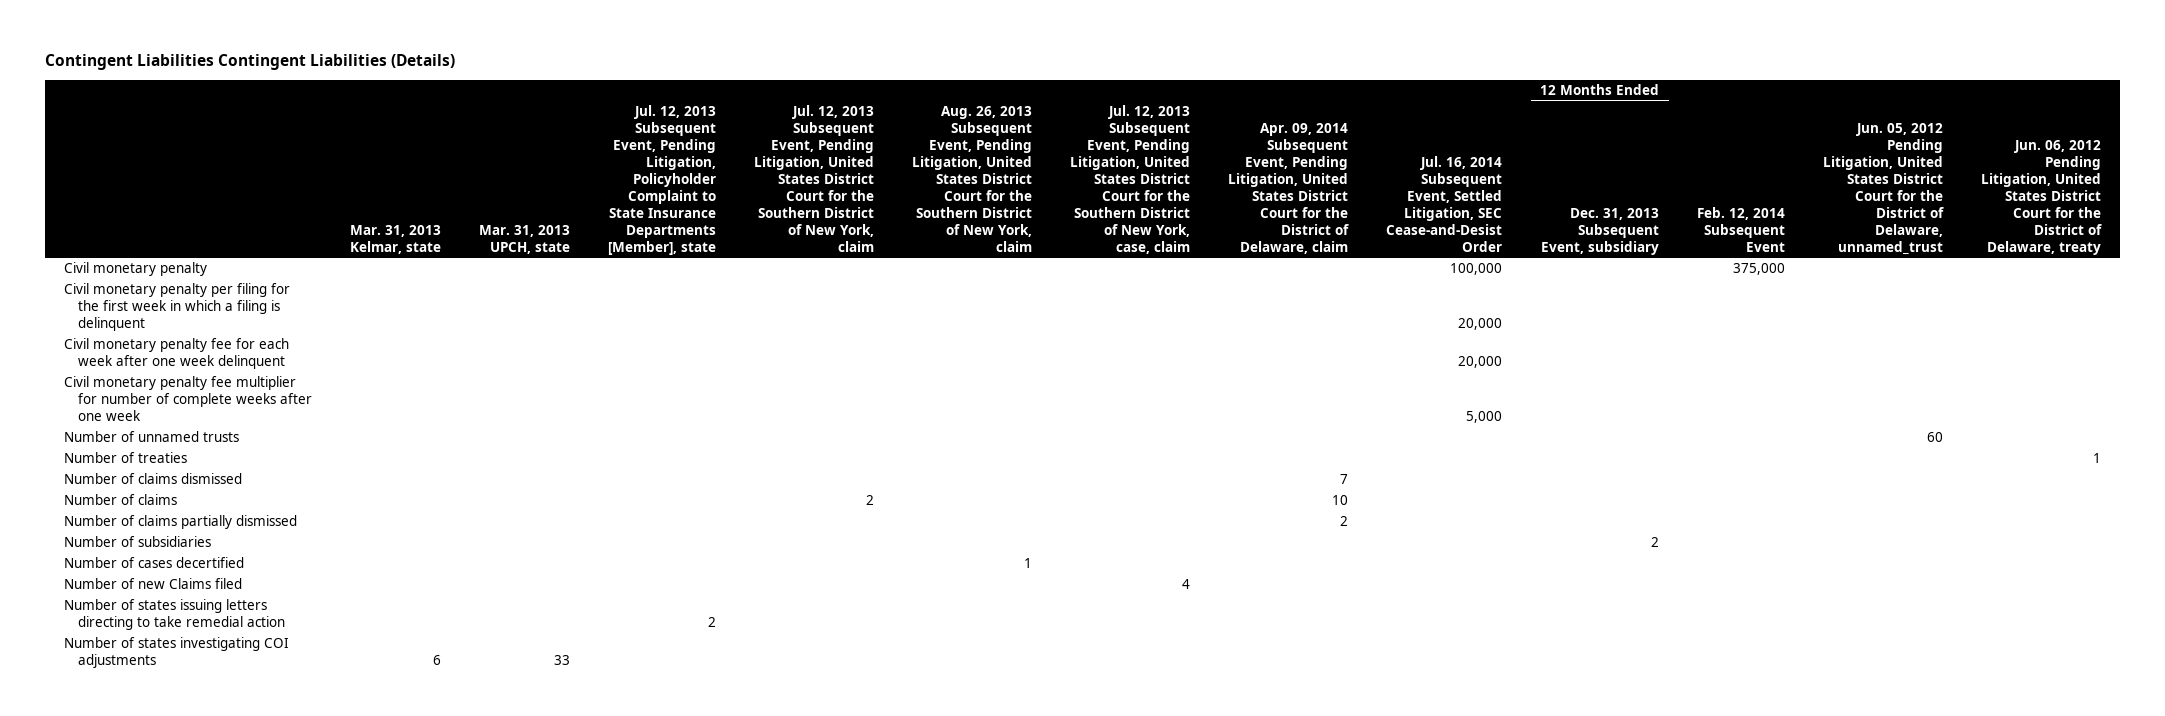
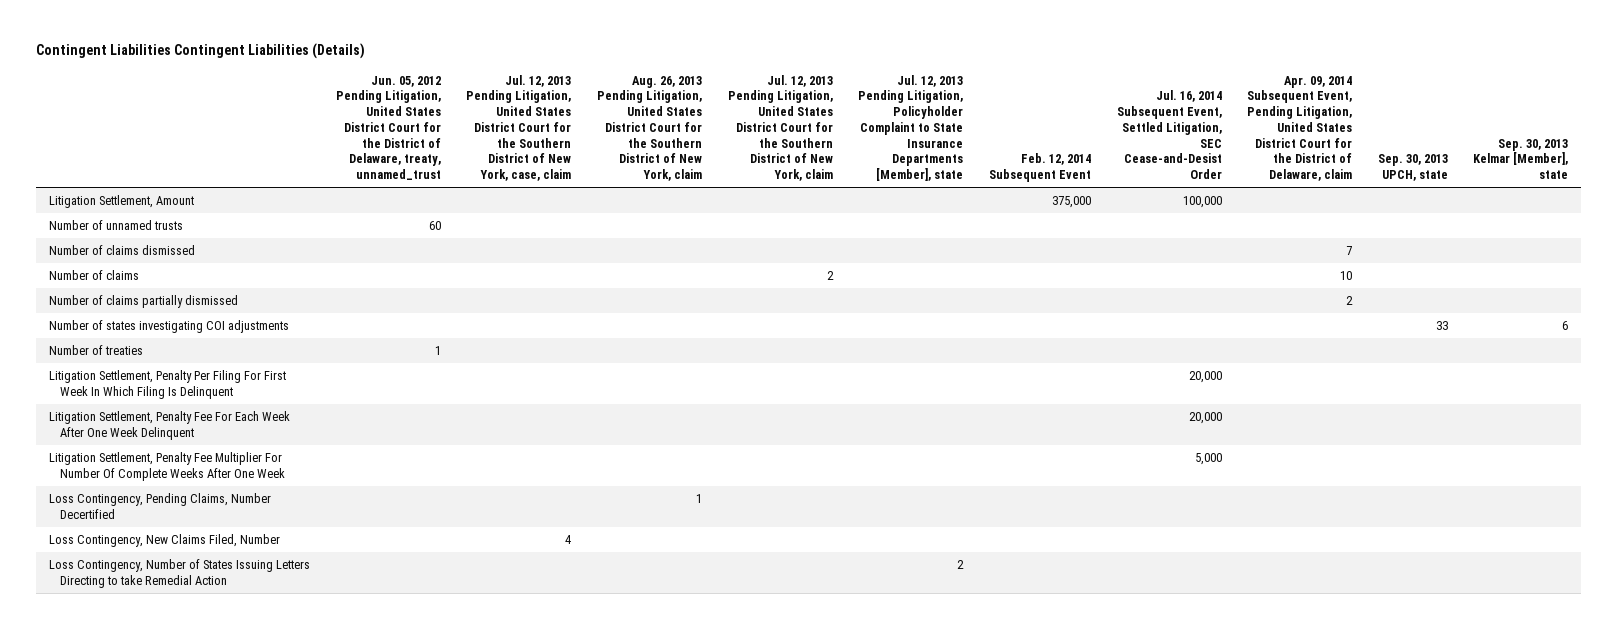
- | Mar. 31, 2013 Kelmar, state | Mar. 31, 2013 UPCH, state | Jul. 12, 2013 Subsequent Event, Pending Litigation, Policyholder Complaint to State Insurance Departments [Member], state | Jul. 12, 2013 Subsequent Event, Pending Litigation, United States District Court for the Southern District of New York, claim | Aug. 26, 2013 Subsequent Event, Pending Litigation, United States District Court for the Southern District of New York, claim | Jul. 12, 2013 Subsequent Event, Pending Litigation, United States District Court for the Southern District of New York, case, claim | Apr. 09, 2014 Subsequent Event, Pending Litigation, United States District Court for the District of Delaware, claim | Jul. 16, 2014 Subsequent Event, Settled Litigation, SEC Cease-and-Desist Order | 12 Months Ended Dec. 31, 2013 Subsequent Event, subsidiary | Feb. 12, 2014 Subsequent Event | Jun. 05, 2012 Pending Litigation, United States District Court for the District of Delaware, unnamed_trust | Jun. 06, 2012 Pending Litigation, United States District Court for the District of Delaware, treaty
+ | Jun. 05, 2012 Pending Litigation, United States District Court for the District of Delaware, treaty, unnamed_trust | Jul. 12, 2013 Pending Litigation, United States District Court for the Southern District of New York, case, claim | Aug. 26, 2013 Pending Litigation, United States District Court for the Southern District of New York, claim | Jul. 12, 2013 Pending Litigation, United States District Court for the Southern District of New York, claim | Jul. 12, 2013 Pending Litigation, Policyholder Complaint to State Insurance Departments [Member], state | Feb. 12, 2014 Subsequent Event | Jul. 16, 2014 Subsequent Event, Settled Litigation, SEC Cease-and-Desist Order | Apr. 09, 2014 Subsequent Event, Pending Litigation, United States District Court for the District of Delaware, claim | Sep. 30, 2013 UPCH, state | Sep. 30, 2013 Kelmar [Member], state
- Civil monetary penalty | | | | | | | | 100,000 | | 375,000 | |
- Civil monetary penalty per filing for the first week in which a filing is delinquent | | | | | | | | 20,000 | | | |
- Civil monetary penalty fee for each week after one week delinquent | | | | | | | | 20,000 | | | |
- Civil monetary penalty fee multiplier for number of complete weeks after one week | | | | | | | | 5,000 | | | |
+ Litigation Settlement, Amount | | | | | | 375,000 | 100,000 | | |
- Number of subsidiaries | | | | | | | | | 2 | | |
- Number of cases decertified | | | | | 1 | | | | | | |
- Number of new Claims filed | | | | | | 4 | | | | | |
- Number of states issuing letters directing to take remedial action | | | 2 | | | | | | | | |
moved down: Number of treaties | 1 | | | | | | | | |
+ Litigation Settlement, Penalty Per Filing For First Week In Which Filing Is Delinquent | | | | | | | 20,000 | | |
+ Litigation Settlement, Penalty Fee For Each Week After One Week Delinquent | | | | | | | 20,000 | | |
+ Litigation Settlement, Penalty Fee Multiplier For Number Of Complete Weeks After One Week | | | | | | | 5,000 | | |
+ Loss Contingency, Pending Claims, Number Decertified | | | 1 | | | | | | |
+ Loss Contingency, New Claims Filed, Number | | 4 | | | | | | | |
+ Loss Contingency, Number of States Issuing Letters Directing to take Remedial Action | | | | | 2 | | | | |

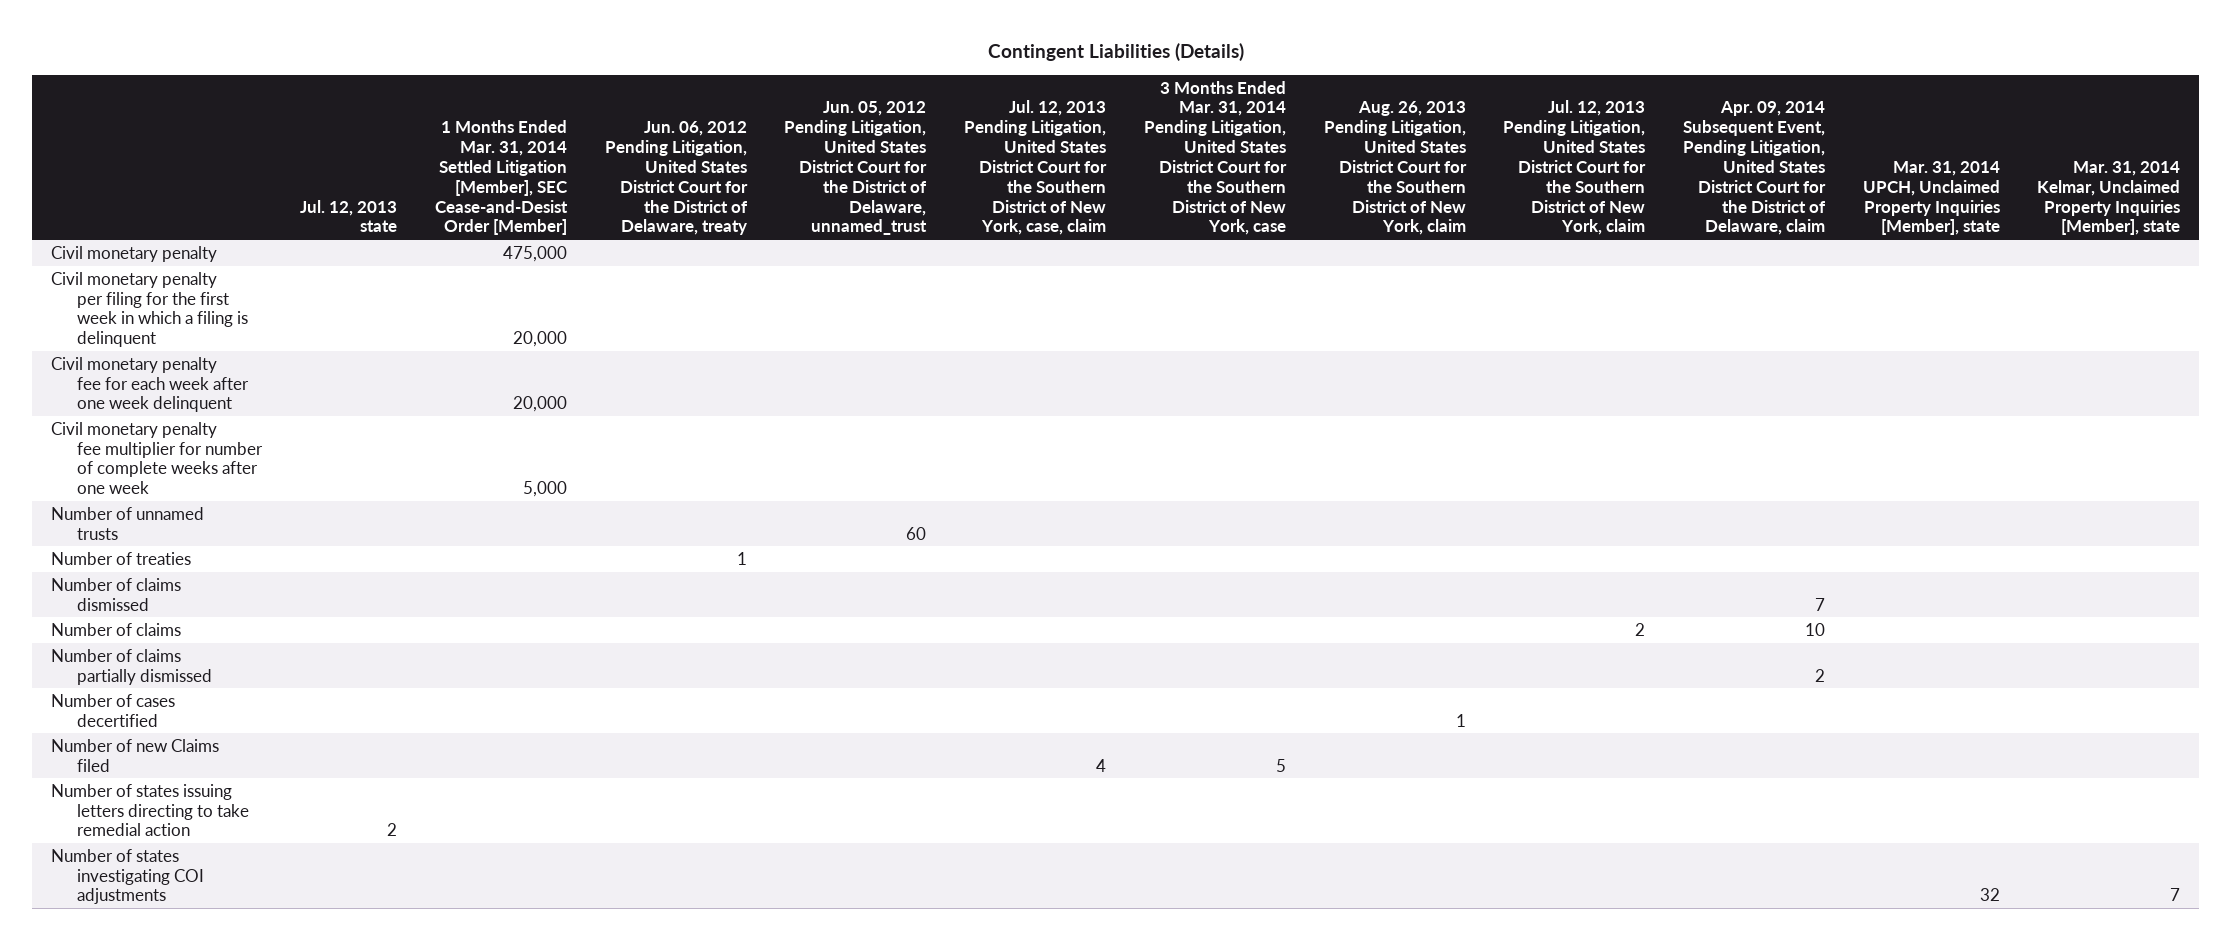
- Contingent Liabilities Contingent Liabilities (Details)
+ Contingent Liabilities (Details)
- | Jun. 05, 2012 Pending Litigation, United States District Court for the District of Delaware, treaty, unnamed_trust | Jul. 12, 2013 Pending Litigation, United States District Court for the Southern District of New York, case, claim | Aug. 26, 2013 Pending Litigation, United States District Court for the Southern District of New York, claim | Jul. 12, 2013 Pending Litigation, United States District Court for the Southern District of New York, claim | Jul. 12, 2013 Pending Litigation, Policyholder Complaint to State Insurance Departments [Member], state | Feb. 12, 2014 Subsequent Event | Jul. 16, 2014 Subsequent Event, Settled Litigation, SEC Cease-and-Desist Order | Apr. 09, 2014 Subsequent Event, Pending Litigation, United States District Court for the District of Delaware, claim | Sep. 30, 2013 UPCH, state | Sep. 30, 2013 Kelmar [Member], state
+ | Jul. 12, 2013 state | 1 Months Ended Mar. 31, 2014 Settled Litigation [Member], SEC Cease-and-Desist Order [Member] | Jun. 06, 2012 Pending Litigation, United States District Court for the District of Delaware, treaty | Jun. 05, 2012 Pending Litigation, United States District Court for the District of Delaware, unnamed_trust | Jul. 12, 2013 Pending Litigation, United States District Court for the Southern District of New York, case, claim | 3 Months Ended Mar. 31, 2014 Pending Litigation, United States District Court for the Southern District of New York, case | Aug. 26, 2013 Pending Litigation, United States District Court for the Southern District of New York, claim | Jul. 12, 2013 Pending Litigation, United States District Court for the Southern District of New York, claim | Apr. 09, 2014 Subsequent Event, Pending Litigation, United States District Court for the District of Delaware, claim | Mar. 31, 2014 UPCH, Unclaimed Property Inquiries [Member], state | Mar. 31, 2014 Kelmar, Unclaimed Property Inquiries [Member], state
- Litigation Settlement, Amount | | | | | | 375,000 | 100,000 | | |
+ Civil monetary penalty | | 475,000 | | | | | | | | |
+ Civil monetary penalty per filing for the first week in which a filing is delinquent | | 20,000 | | | | | | | | |
+ Civil monetary penalty fee for each week after one week delinquent | | 20,000 | | | | | | | | |
+ Civil monetary penalty fee multiplier for number of complete weeks after one week | | 5,000 | | | | | | | | |
moved up: Number of treaties | | | 1 | | | | | | | |
+ Number of cases decertified | | | | | | | 1 | | | |
+ Number of new Claims filed | | | | | 4 | 5 | | | | |
+ Number of states issuing letters directing to take remedial action | 2 | | | | | | | | | |
- Litigation Settlement, Penalty Per Filing For First Week In Which Filing Is Delinquent | | | | | | | 20,000 | | |
- Litigation Settlement, Penalty Fee For Each Week After One Week Delinquent | | | | | | | 20,000 | | |
- Litigation Settlement, Penalty Fee Multiplier For Number Of Complete Weeks After One Week | | | | | | | 5,000 | | |
- Loss Contingency, Pending Claims, Number Decertified | | | 1 | | | | | | |
- Loss Contingency, New Claims Filed, Number | | 4 | | | | | | | |
- Loss Contingency, Number of States Issuing Letters Directing to take Remedial Action | | | | | 2 | | | | |

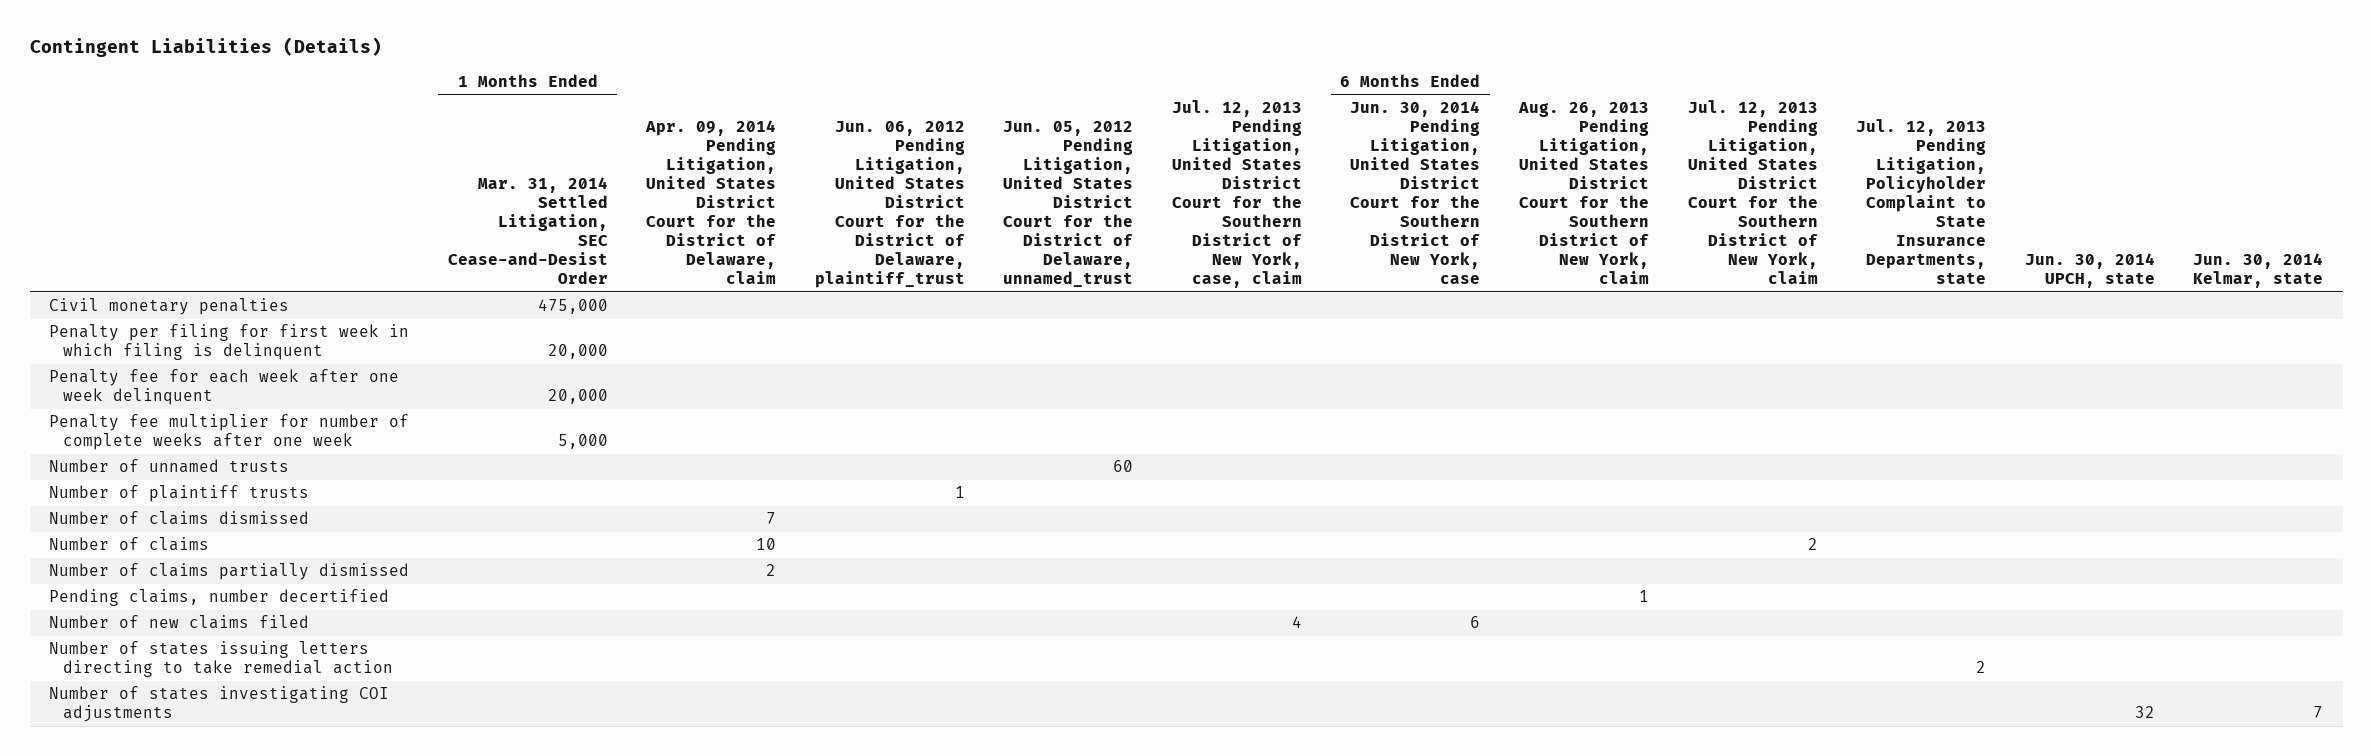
- | Jul. 12, 2013 state | 1 Months Ended Mar. 31, 2014 Settled Litigation [Member], SEC Cease-and-Desist Order [Member] | Jun. 06, 2012 Pending Litigation, United States District Court for the District of Delaware, treaty | Jun. 05, 2012 Pending Litigation, United States District Court for the District of Delaware, unnamed_trust | Jul. 12, 2013 Pending Litigation, United States District Court for the Southern District of New York, case, claim | 3 Months Ended Mar. 31, 2014 Pending Litigation, United States District Court for the Southern District of New York, case | Aug. 26, 2013 Pending Litigation, United States District Court for the Southern District of New York, claim | Jul. 12, 2013 Pending Litigation, United States District Court for the Southern District of New York, claim | Apr. 09, 2014 Subsequent Event, Pending Litigation, United States District Court for the District of Delaware, claim | Mar. 31, 2014 UPCH, Unclaimed Property Inquiries [Member], state | Mar. 31, 2014 Kelmar, Unclaimed Property Inquiries [Member], state
+ | 1 Months Ended Mar. 31, 2014 Settled Litigation, SEC Cease-and-Desist Order | Apr. 09, 2014 Pending Litigation, United States District Court for the District of Delaware, claim | Jun. 06, 2012 Pending Litigation, United States District Court for the District of Delaware, plaintiff_trust | Jun. 05, 2012 Pending Litigation, United States District Court for the District of Delaware, unnamed_trust | Jul. 12, 2013 Pending Litigation, United States District Court for the Southern District of New York, case, claim | 6 Months Ended Jun. 30, 2014 Pending Litigation, United States District Court for the Southern District of New York, case | Aug. 26, 2013 Pending Litigation, United States District Court for the Southern District of New York, claim | Jul. 12, 2013 Pending Litigation, United States District Court for the Southern District of New York, claim | Jul. 12, 2013 Pending Litigation, Policyholder Complaint to State Insurance Departments, state | Jun. 30, 2014 UPCH, state | Jun. 30, 2014 Kelmar, state
- Civil monetary penalty | | 475,000 | | | | | | | | |
- Civil monetary penalty per filing for the first week in which a filing is delinquent | | 20,000 | | | | | | | | |
- Civil monetary penalty fee for each week after one week delinquent | | 20,000 | | | | | | | | |
- Civil monetary penalty fee multiplier for number of complete weeks after one week | | 5,000 | | | | | | | | |
+ Civil monetary penalties | 475,000 | | | | | | | | | |
+ Penalty per filing for first week in which filing is delinquent | 20,000 | | | | | | | | | |
+ Penalty fee for each week after one week delinquent | 20,000 | | | | | | | | | |
+ Penalty fee multiplier for number of complete weeks after one week | 5,000 | | | | | | | | | |
- Number of treaties | | | 1 | | | | | | | |
+ Number of plaintiff trusts | | | 1 | | | | | | | |
- Number of cases decertified | | | | | | | 1 | | | |
- Number of new Claims filed | | | | | 4 | 5 | | | | |
+ Pending claims, number decertified | | | | | | | 1 | | | |
+ Number of new claims filed | | | | | 4 | 6 | | | | |

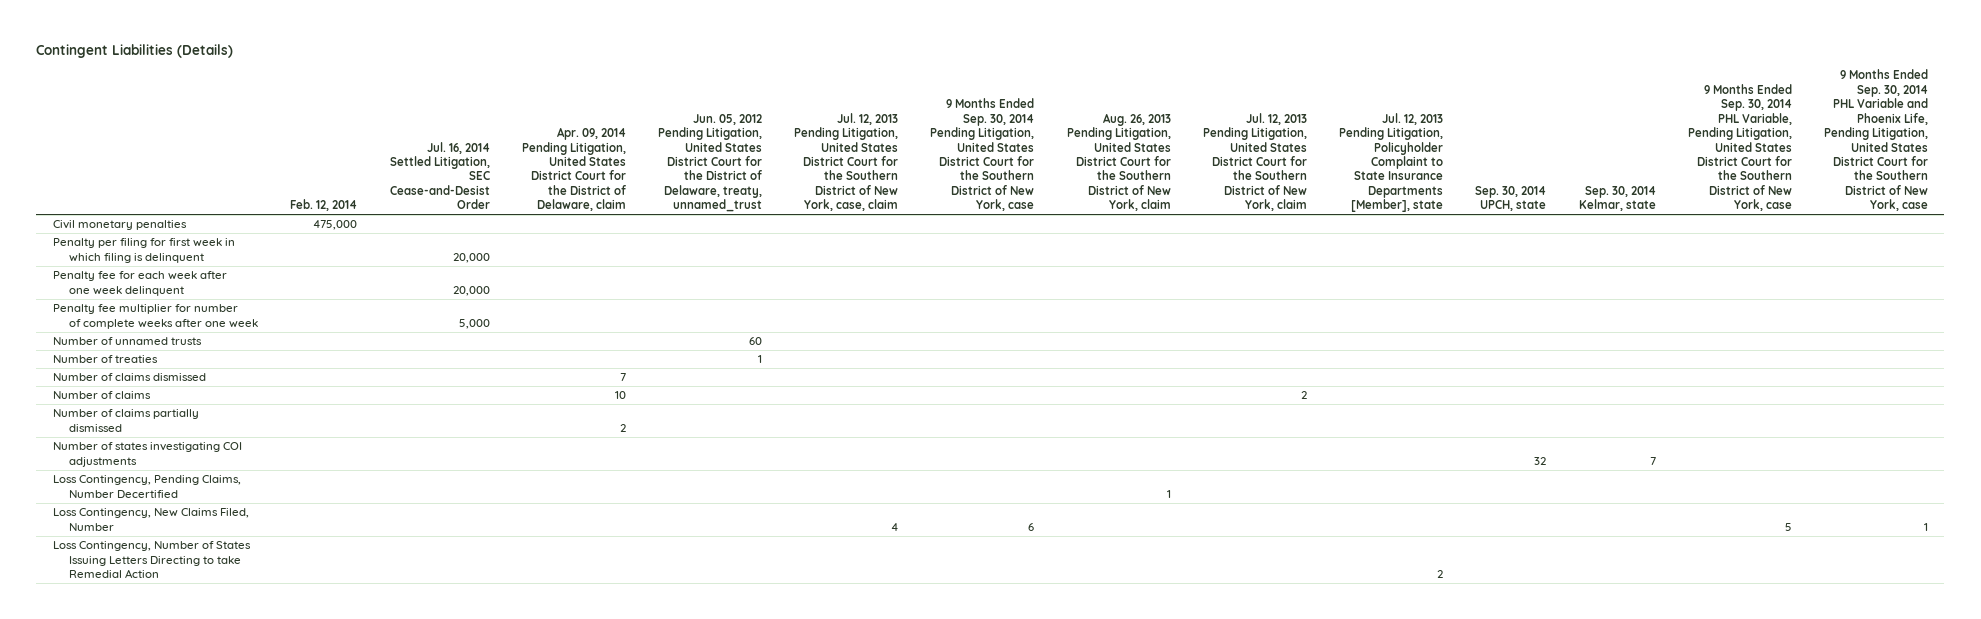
- | 1 Months Ended Mar. 31, 2014 Settled Litigation, SEC Cease-and-Desist Order | Apr. 09, 2014 Pending Litigation, United States District Court for the District of Delaware, claim | Jun. 06, 2012 Pending Litigation, United States District Court for the District of Delaware, plaintiff_trust | Jun. 05, 2012 Pending Litigation, United States District Court for the District of Delaware, unnamed_trust | Jul. 12, 2013 Pending Litigation, United States District Court for the Southern District of New York, case, claim | 6 Months Ended Jun. 30, 2014 Pending Litigation, United States District Court for the Southern District of New York, case | Aug. 26, 2013 Pending Litigation, United States District Court for the Southern District of New York, claim | Jul. 12, 2013 Pending Litigation, United States District Court for the Southern District of New York, claim | Jul. 12, 2013 Pending Litigation, Policyholder Complaint to State Insurance Departments, state | Jun. 30, 2014 UPCH, state | Jun. 30, 2014 Kelmar, state
+ | Feb. 12, 2014 | Jul. 16, 2014 Settled Litigation, SEC Cease-and-Desist Order | Apr. 09, 2014 Pending Litigation, United States District Court for the District of Delaware, claim | Jun. 05, 2012 Pending Litigation, United States District Court for the District of Delaware, treaty, unnamed_trust | Jul. 12, 2013 Pending Litigation, United States District Court for the Southern District of New York, case, claim | 9 Months Ended Sep. 30, 2014 Pending Litigation, United States District Court for the Southern District of New York, case | Aug. 26, 2013 Pending Litigation, United States District Court for the Southern District of New York, claim | Jul. 12, 2013 Pending Litigation, United States District Court for the Southern District of New York, claim | Jul. 12, 2013 Pending Litigation, Policyholder Complaint to State Insurance Departments [Member], state | Sep. 30, 2014 UPCH, state | Sep. 30, 2014 Kelmar, state | 9 Months Ended Sep. 30, 2014 PHL Variable, Pending Litigation, United States District Court for the Southern District of New York, case | 9 Months Ended Sep. 30, 2014 PHL Variable and Phoenix Life, Pending Litigation, United States District Court for the Southern District of New York, case
- Number of plaintiff trusts | | | 1 | | | | | | | |
+ Number of treaties | | | | 1 | | | | | | | | |
- Pending claims, number decertified | | | | | | | 1 | | | |
- Number of new claims filed | | | | | 4 | 6 | | | | |
- Number of states issuing letters directing to take remedial action | | | | | | | | | 2 | |
+ Loss Contingency, Pending Claims, Number Decertified | | | | | | | 1 | | | | | |
+ Loss Contingency, New Claims Filed, Number | | | | | 4 | 6 | | | | | | 5 | 1
+ Loss Contingency, Number of States Issuing Letters Directing to take Remedial Action | | | | | | | | | 2 | | | |

